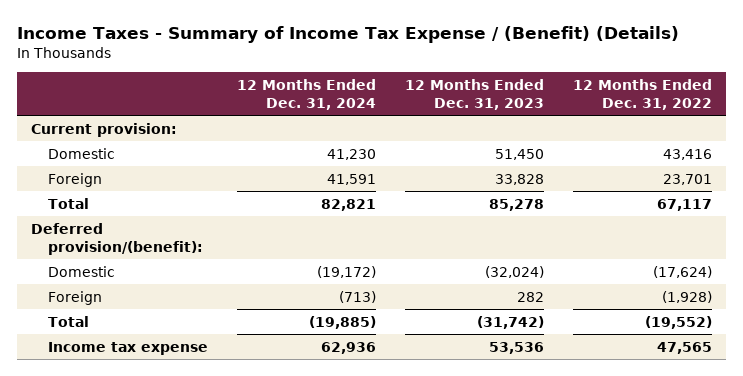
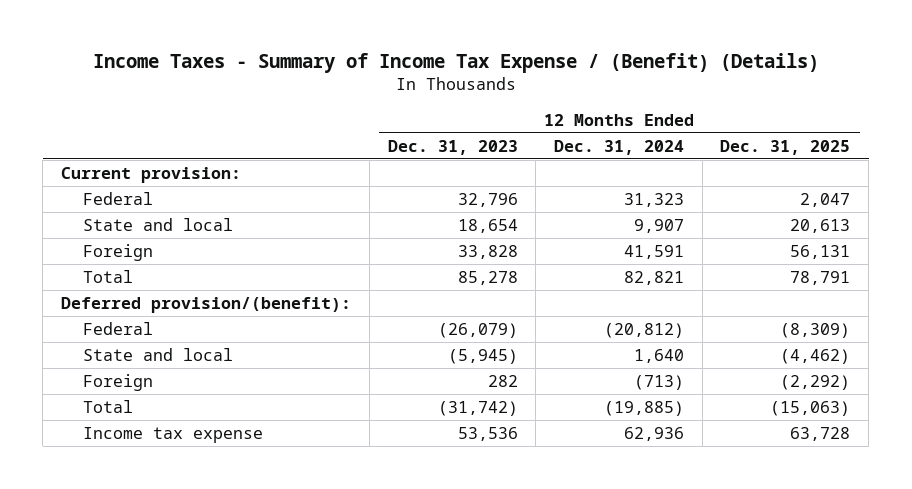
- | 12 Months Ended Dec. 31, 2024 | 12 Months Ended Dec. 31, 2023 | 12 Months Ended Dec. 31, 2022
+ | 12 Months Ended Dec. 31, 2023 | 12 Months Ended Dec. 31, 2024 | 12 Months Ended Dec. 31, 2025
- Domestic | 41,230 | 51,450 | 43,416
+ Federal | 32,796 | 31,323 | 2,047
+ State and local | 18,654 | 9,907 | 20,613
- Domestic | (19,172) | (32,024) | (17,624)
+ Federal | (26,079) | (20,812) | (8,309)
+ State and local | (5,945) | 1,640 | (4,462)

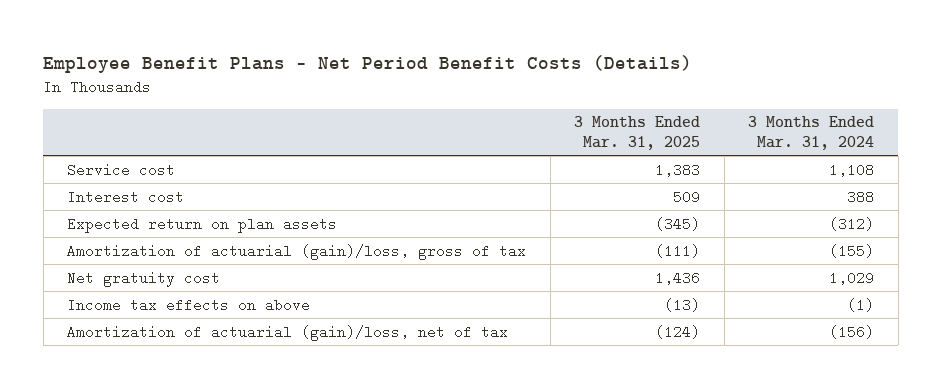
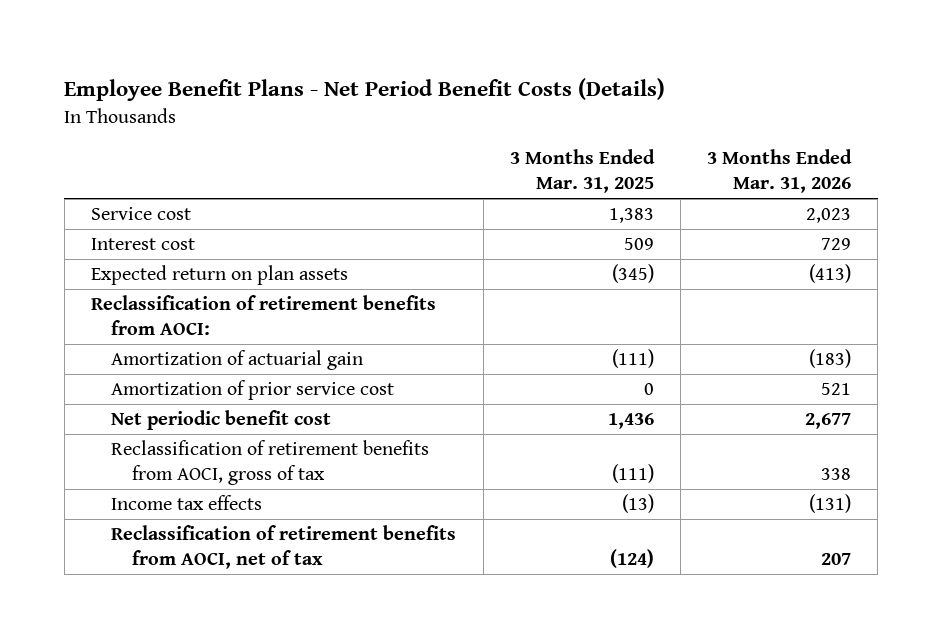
- | 3 Months Ended Mar. 31, 2025 | 3 Months Ended Mar. 31, 2024
+ | 3 Months Ended Mar. 31, 2025 | 3 Months Ended Mar. 31, 2026
- Amortization of actuarial (gain)/loss, gross of tax | (111) | (155)
- Net gratuity cost | 1,436 | 1,029
- Income tax effects on above | (13) | (1)
- Amortization of actuarial (gain)/loss, net of tax | (124) | (156)
+ Reclassification of retirement benefits from AOCI:
+ Amortization of actuarial gain | (111) | (183)
+ Amortization of prior service cost | 0 | 521
+ Net periodic benefit cost | 1,436 | 2,677
+ Reclassification of retirement benefits from AOCI, gross of tax | (111) | 338
+ Income tax effects | (13) | (131)
+ Reclassification of retirement benefits from AOCI, net of tax | (124) | 207

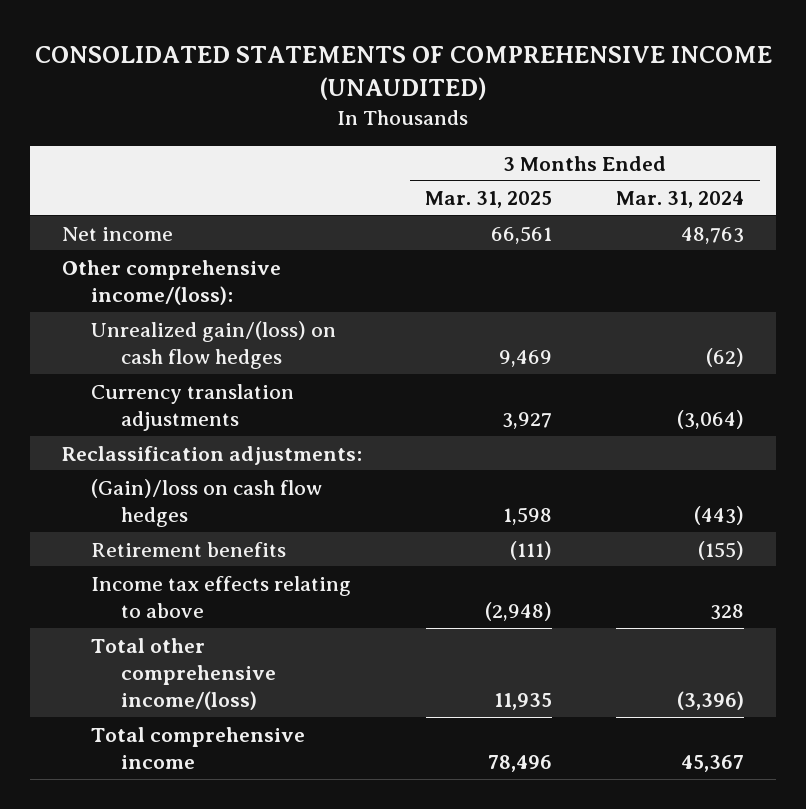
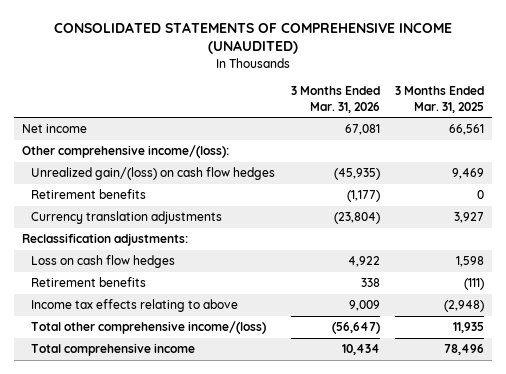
- | 3 Months Ended Mar. 31, 2025 | 3 Months Ended Mar. 31, 2024
+ | 3 Months Ended Mar. 31, 2026 | 3 Months Ended Mar. 31, 2025
+ Retirement benefits | (1,177) | 0
- (Gain)/loss on cash flow hedges | 1,598 | (443)
+ Loss on cash flow hedges | 4,922 | 1,598

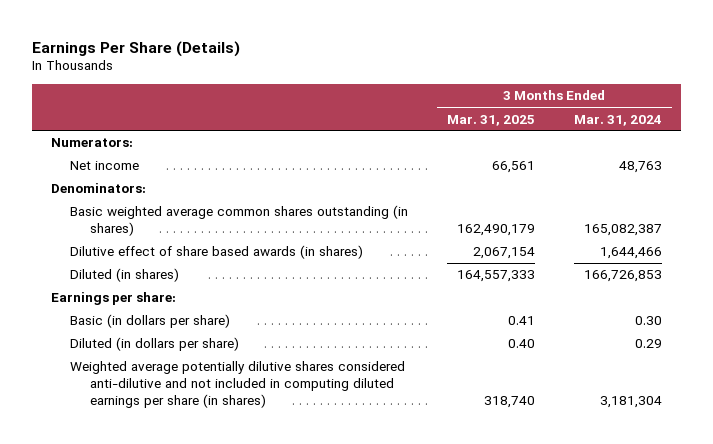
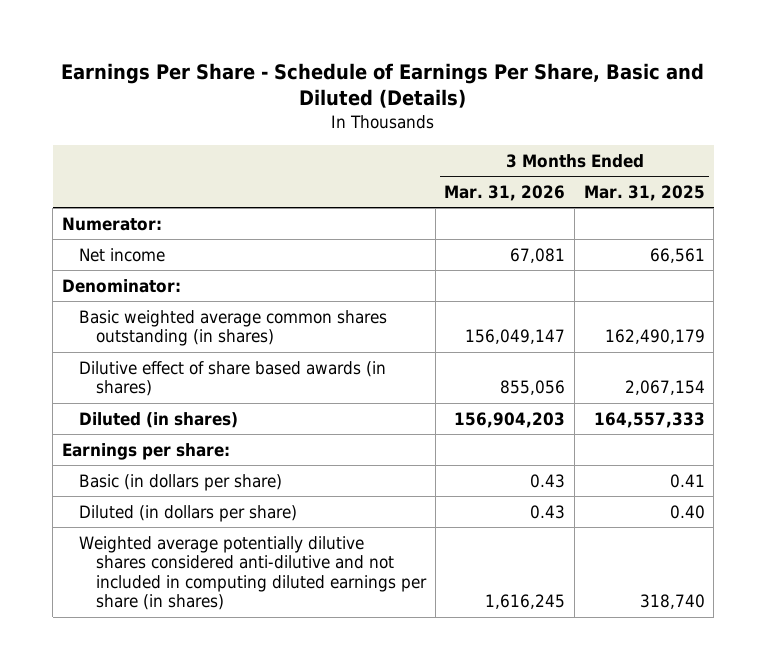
- Earnings Per Share (Details)
+ Earnings Per Share - Schedule of Earnings Per Share, Basic and Diluted (Details)
- | 3 Months Ended Mar. 31, 2025 | 3 Months Ended Mar. 31, 2024
+ | 3 Months Ended Mar. 31, 2026 | 3 Months Ended Mar. 31, 2025
- Numerators:
+ Numerator:
- Denominators:
+ Denominator:

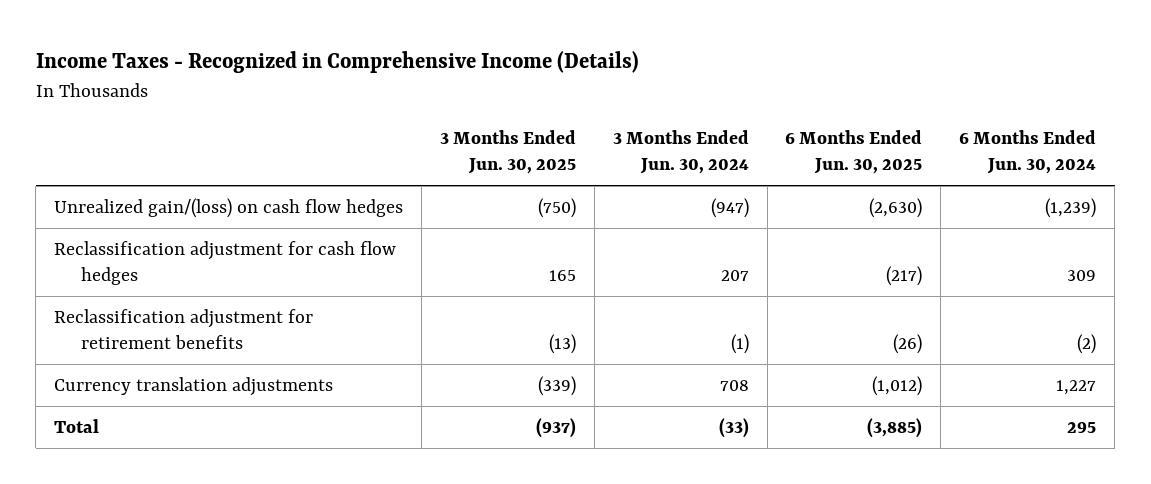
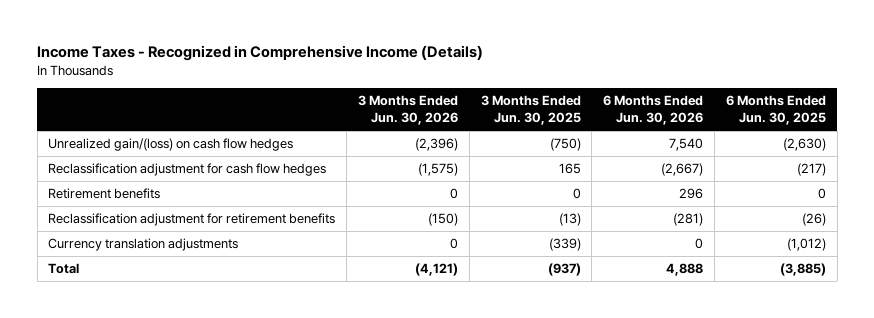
- | 3 Months Ended Jun. 30, 2025 | 3 Months Ended Jun. 30, 2024 | 6 Months Ended Jun. 30, 2025 | 6 Months Ended Jun. 30, 2024
+ | 3 Months Ended Jun. 30, 2026 | 3 Months Ended Jun. 30, 2025 | 6 Months Ended Jun. 30, 2026 | 6 Months Ended Jun. 30, 2025
+ Retirement benefits | 0 | 0 | 296 | 0

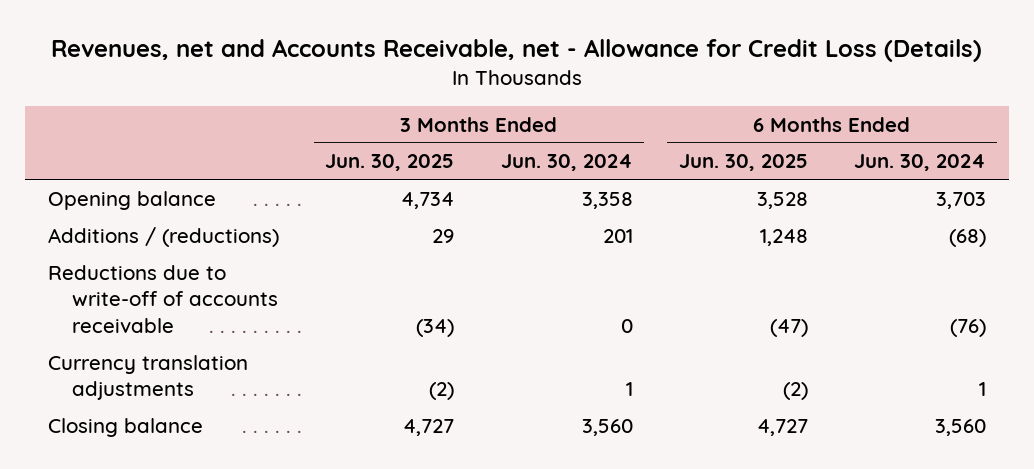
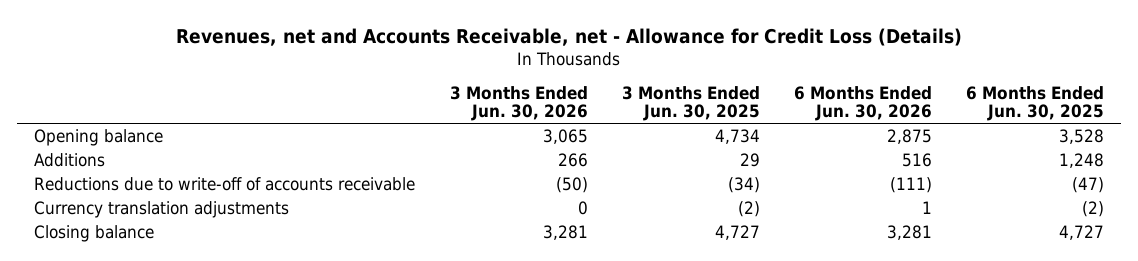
- | 3 Months Ended Jun. 30, 2025 | 3 Months Ended Jun. 30, 2024 | 6 Months Ended Jun. 30, 2025 | 6 Months Ended Jun. 30, 2024
+ | 3 Months Ended Jun. 30, 2026 | 3 Months Ended Jun. 30, 2025 | 6 Months Ended Jun. 30, 2026 | 6 Months Ended Jun. 30, 2025
- Additions / (reductions) | 29 | 201 | 1,248 | (68)
+ Additions | 266 | 29 | 516 | 1,248

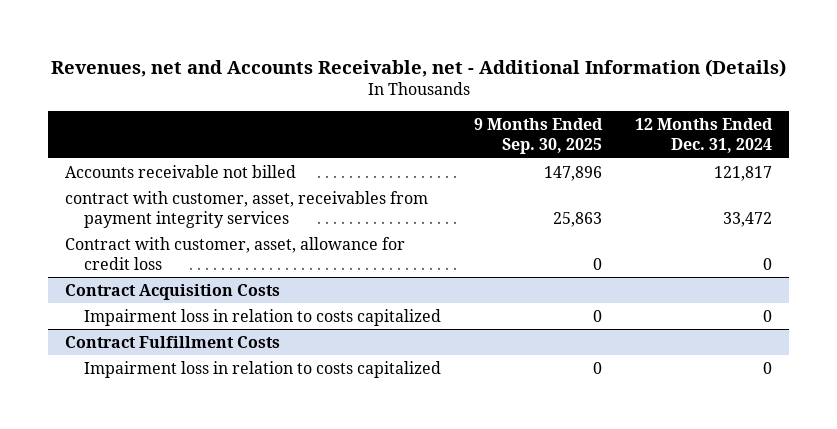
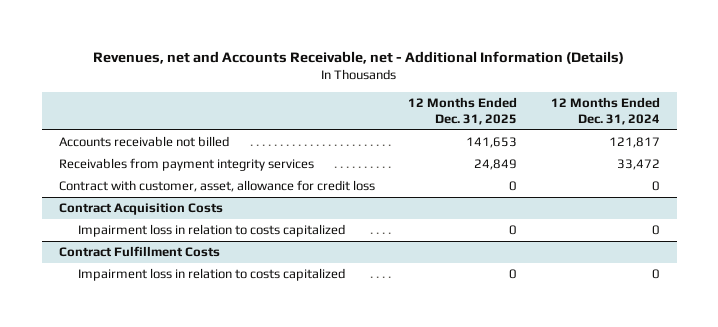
- | 9 Months Ended Sep. 30, 2025 | 12 Months Ended Dec. 31, 2024
+ | 12 Months Ended Dec. 31, 2025 | 12 Months Ended Dec. 31, 2024
- contract with customer, asset, receivables from payment integrity services | 25,863 | 33,472
+ Receivables from payment integrity services | 24,849 | 33,472

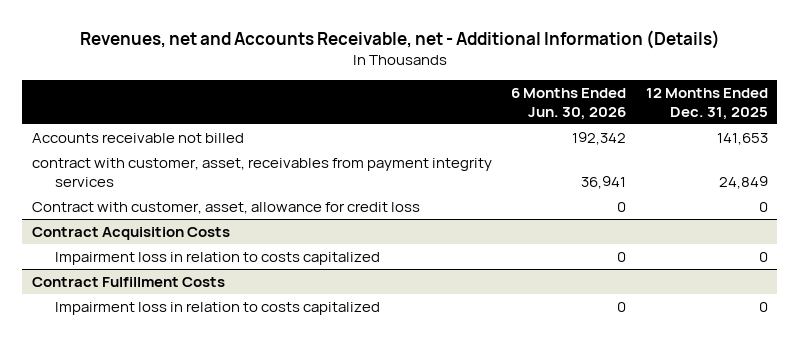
- | 12 Months Ended Dec. 31, 2025 | 12 Months Ended Dec. 31, 2024
+ | 6 Months Ended Jun. 30, 2026 | 12 Months Ended Dec. 31, 2025
- Receivables from payment integrity services | 24,849 | 33,472
+ contract with customer, asset, receivables from payment integrity services | 36,941 | 24,849

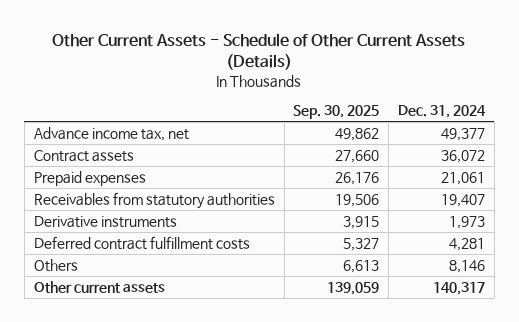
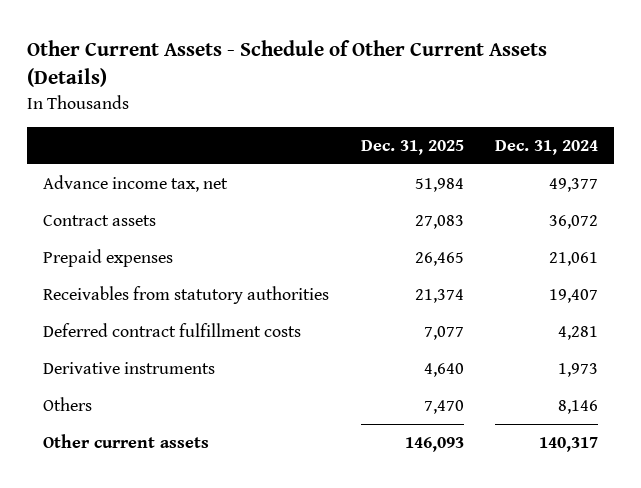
- | Sep. 30, 2025 | Dec. 31, 2024
+ | Dec. 31, 2025 | Dec. 31, 2024
moved down: Derivative instruments | 4,640 | 1,973

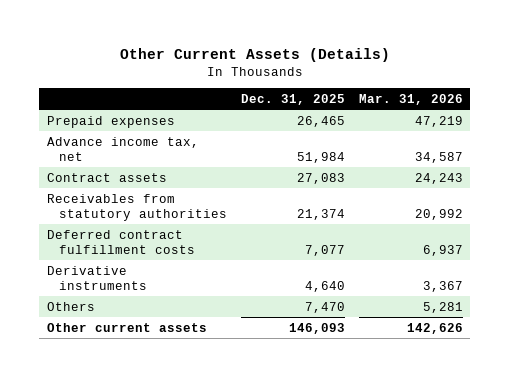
- Other Current Assets - Schedule of Other Current Assets (Details)
+ Other Current Assets (Details)
- | Dec. 31, 2025 | Dec. 31, 2024
+ | Dec. 31, 2025 | Mar. 31, 2026
moved up: Prepaid expenses | 26,465 | 47,219

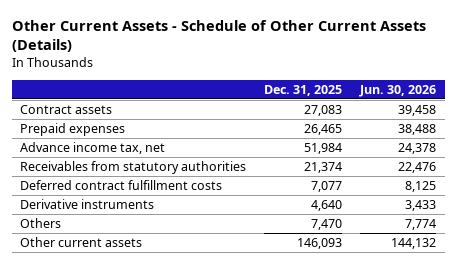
- Other Current Assets (Details)
+ Other Current Assets - Schedule of Other Current Assets (Details)
- | Dec. 31, 2025 | Mar. 31, 2026
+ | Dec. 31, 2025 | Jun. 30, 2026
moved up: Contract assets | 27,083 | 39,458

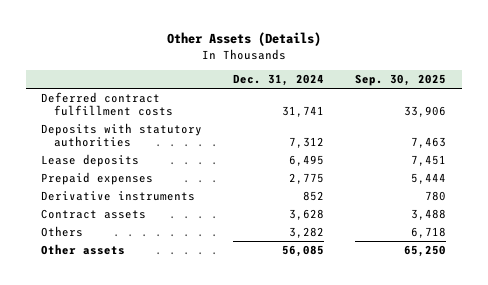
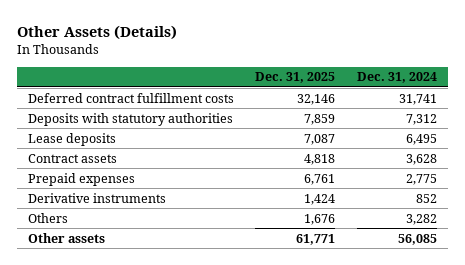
- | Dec. 31, 2024 | Sep. 30, 2025
+ | Dec. 31, 2025 | Dec. 31, 2024
moved up: Contract assets | 4,818 | 3,628

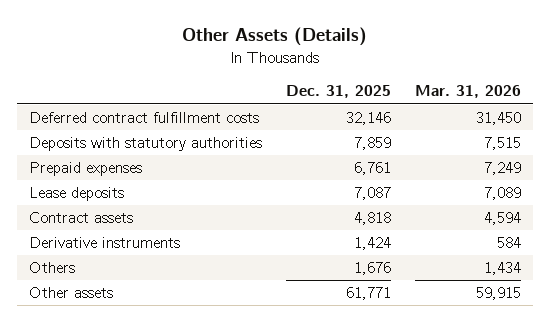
- | Dec. 31, 2025 | Dec. 31, 2024
+ | Dec. 31, 2025 | Mar. 31, 2026
moved up: Prepaid expenses | 6,761 | 7,249

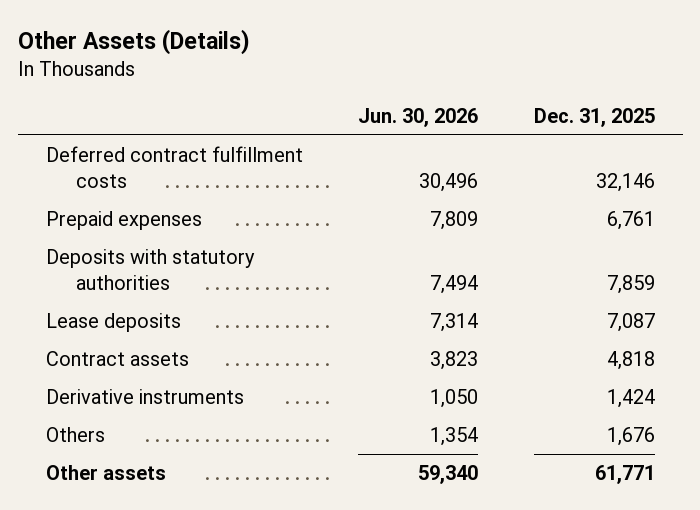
- | Dec. 31, 2025 | Mar. 31, 2026
+ | Jun. 30, 2026 | Dec. 31, 2025
moved down: Deposits with statutory authorities | 7,494 | 7,859

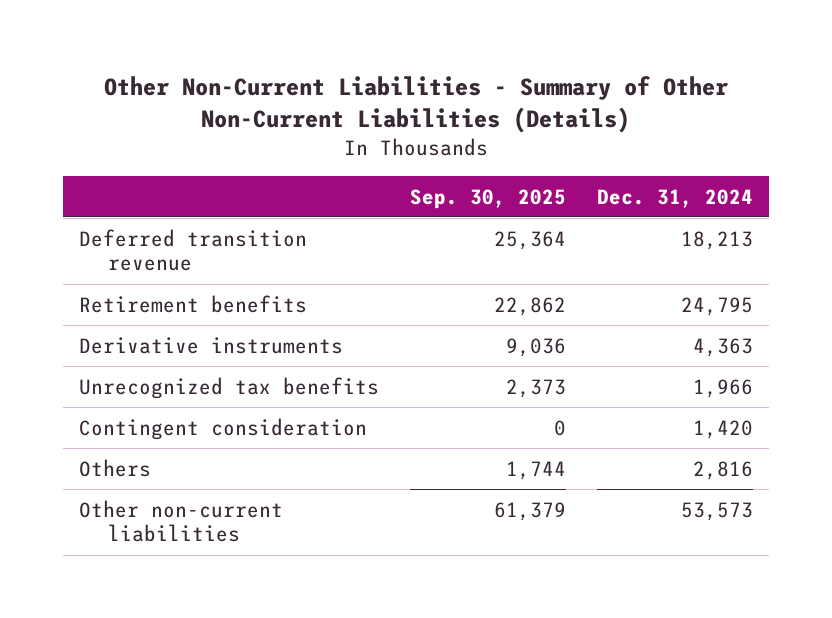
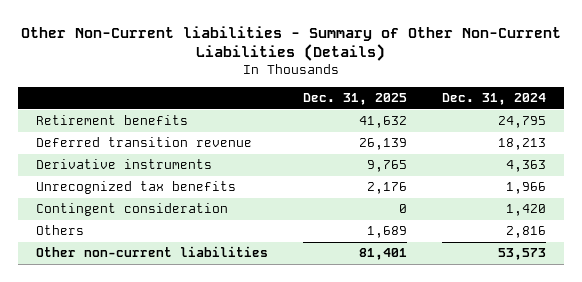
- Other Non-Current Liabilities - Summary of Other Non-Current Liabilities (Details)
+ Other Non-Current liabilities - Summary of Other Non-Current Liabilities (Details)
- | Sep. 30, 2025 | Dec. 31, 2024
+ | Dec. 31, 2025 | Dec. 31, 2024
moved down: Deferred transition revenue | 26,139 | 18,213

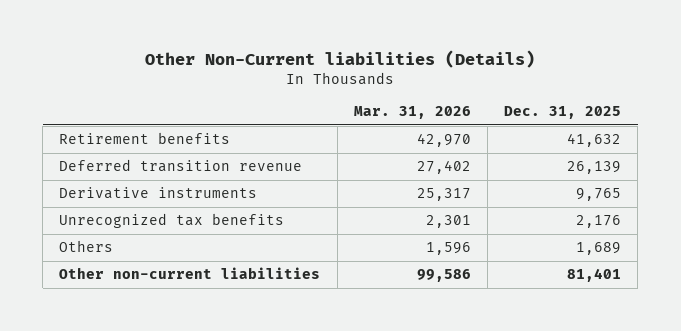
- Other Non-Current liabilities - Summary of Other Non-Current Liabilities (Details)
+ Other Non-Current liabilities (Details)
- | Dec. 31, 2025 | Dec. 31, 2024
+ | Mar. 31, 2026 | Dec. 31, 2025
- Contingent consideration | 0 | 1,420

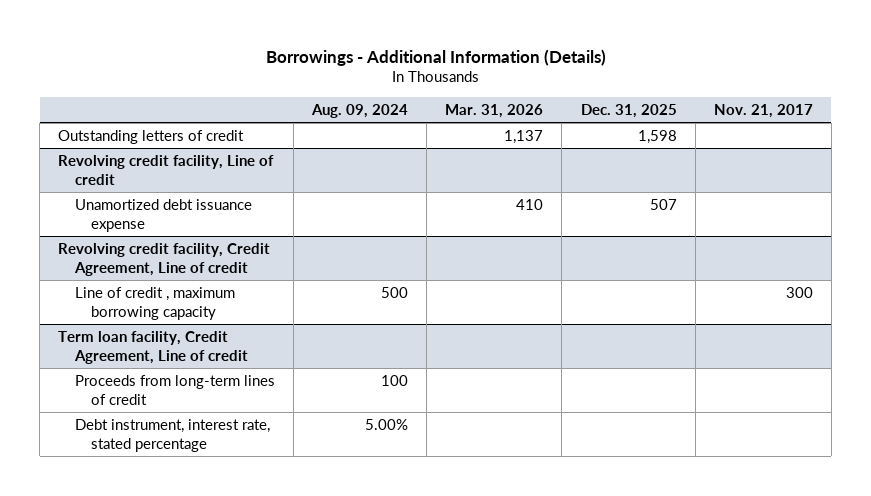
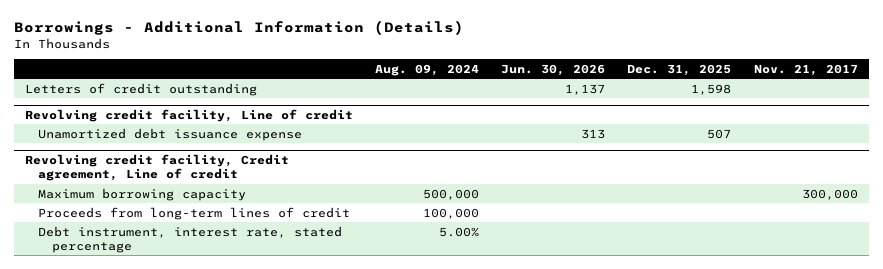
- | Aug. 09, 2024 | Mar. 31, 2026 | Dec. 31, 2025 | Nov. 21, 2017
+ | Aug. 09, 2024 | Jun. 30, 2026 | Dec. 31, 2025 | Nov. 21, 2017
- Outstanding letters of credit | | 1,137 | 1,598 |
+ Letters of credit outstanding | | 1,137 | 1,598 |
- Revolving credit facility, Credit Agreement, Line of credit
- Line of credit , maximum borrowing capacity | 500 | | | 300
- Term loan facility, Credit Agreement, Line of credit
- Proceeds from long-term lines of credit | 100 | | |
+ Revolving credit facility, Credit agreement, Line of credit
+ Maximum borrowing capacity | 500,000 | | | 300,000
+ Proceeds from long-term lines of credit | 100,000 | | |

